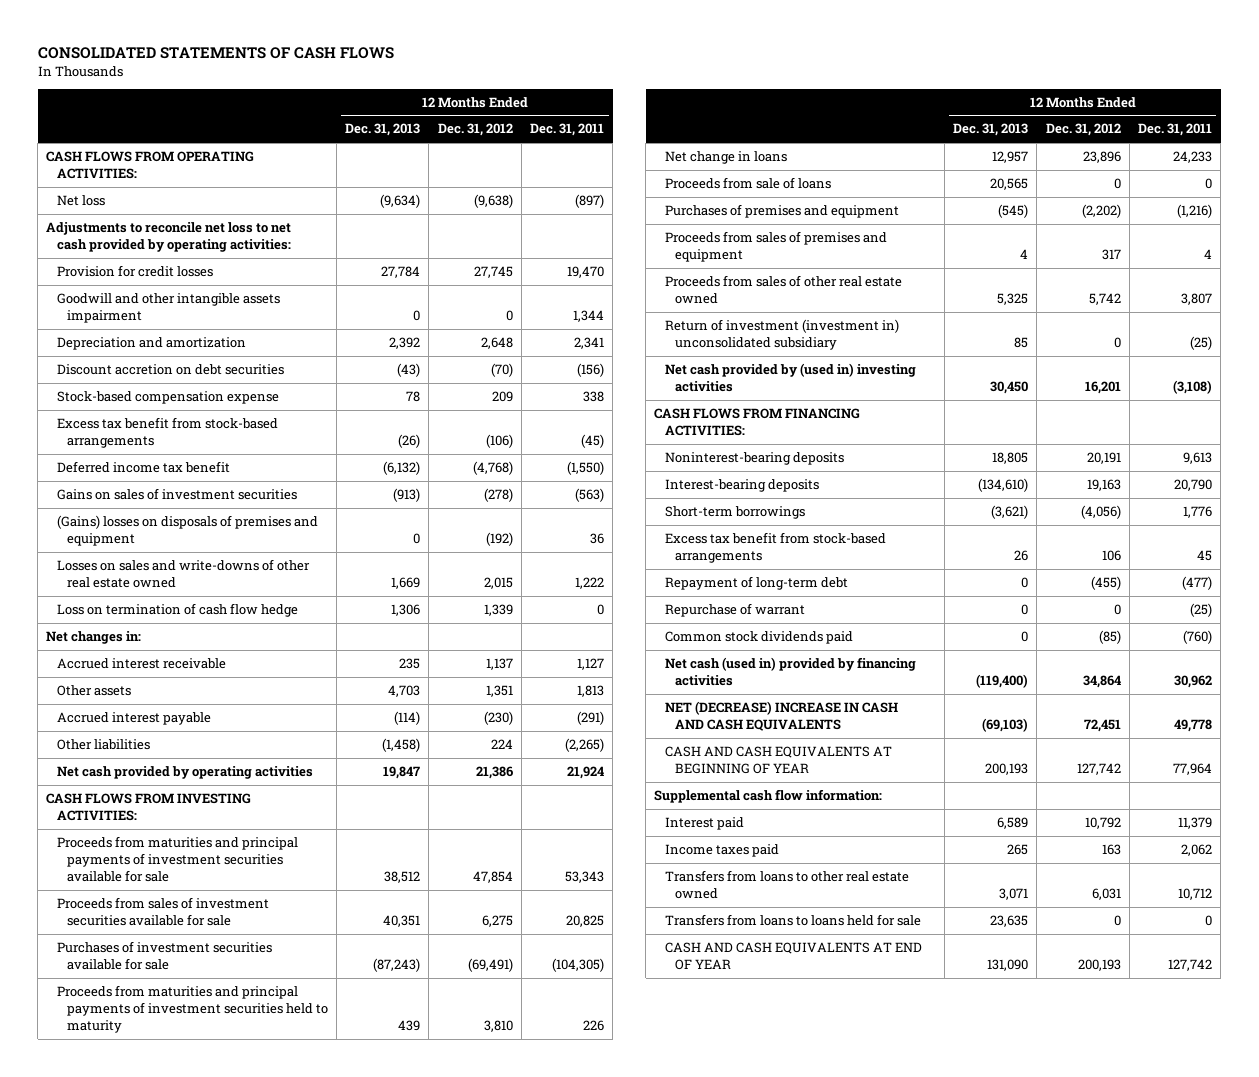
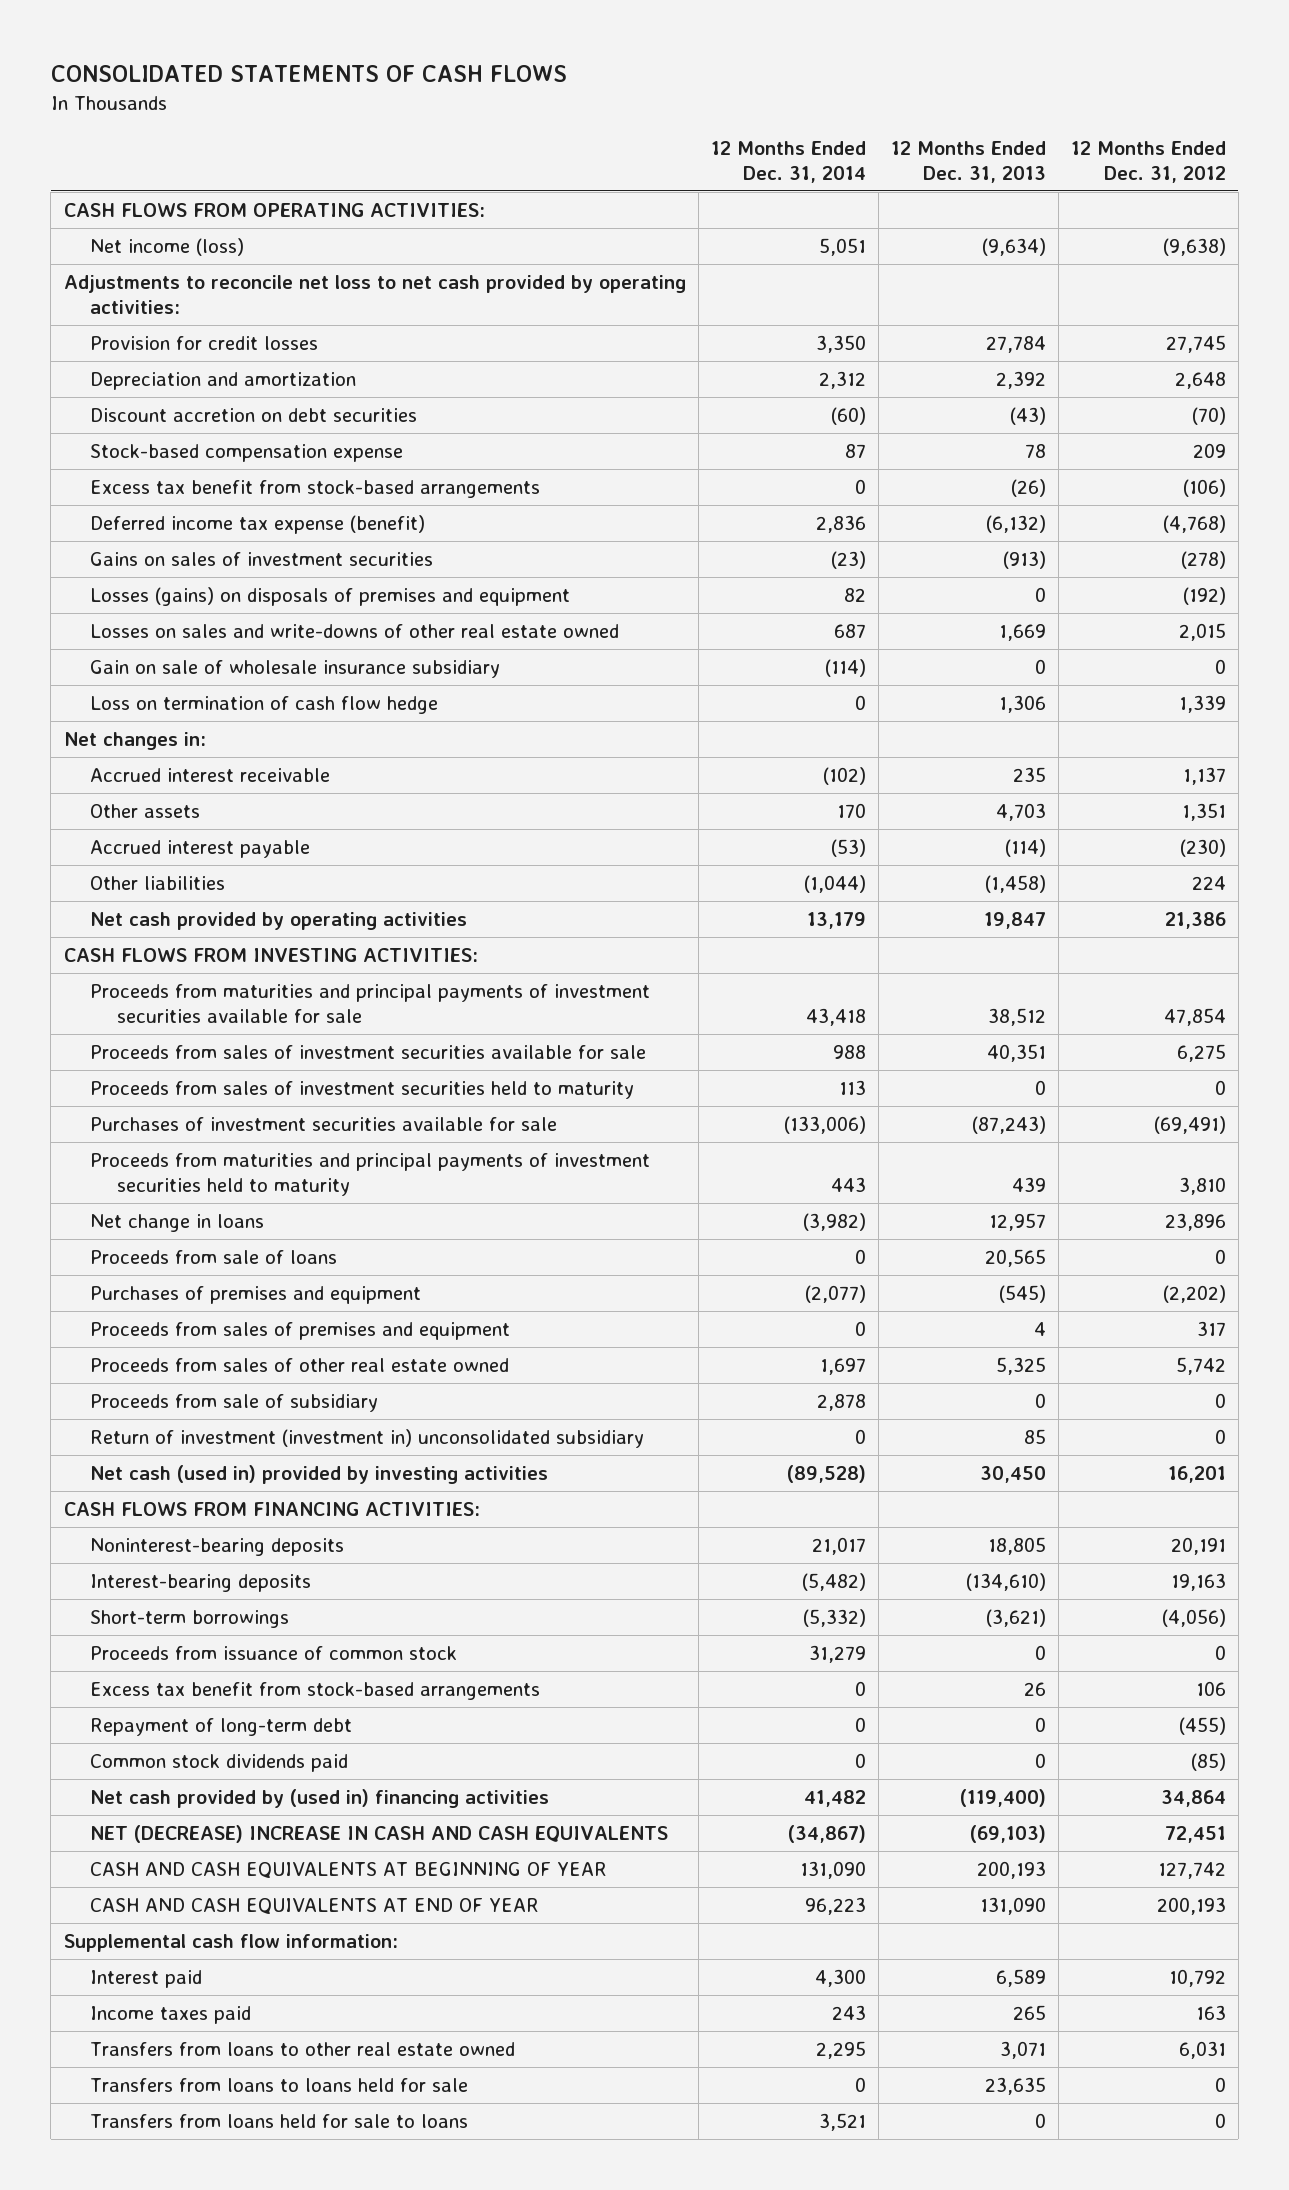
- | 12 Months Ended Dec. 31, 2013 | 12 Months Ended Dec. 31, 2012 | 12 Months Ended Dec. 31, 2011
+ | 12 Months Ended Dec. 31, 2014 | 12 Months Ended Dec. 31, 2013 | 12 Months Ended Dec. 31, 2012
- Net loss | (9,634) | (9,638) | (897)
+ Net income (loss) | 5,051 | (9,634) | (9,638)
- Goodwill and other intangible assets impairment | 0 | 0 | 1,344
- Deferred income tax benefit | (6,132) | (4,768) | (1,550)
+ Deferred income tax expense (benefit) | 2,836 | (6,132) | (4,768)
- (Gains) losses on disposals of premises and equipment | 0 | (192) | 36
+ Losses (gains) on disposals of premises and equipment | 82 | 0 | (192)
+ Gain on sale of wholesale insurance subsidiary | (114) | 0 | 0
+ Proceeds from sales of investment securities held to maturity | 113 | 0 | 0
+ Proceeds from sale of subsidiary | 2,878 | 0 | 0
- Net cash provided by (used in) investing activities | 30,450 | 16,201 | (3,108)
+ Net cash (used in) provided by investing activities | (89,528) | 30,450 | 16,201
+ Proceeds from issuance of common stock | 31,279 | 0 | 0
- Repurchase of warrant | 0 | 0 | (25)
- Net cash (used in) provided by financing activities | (119,400) | 34,864 | 30,962
+ Net cash provided by (used in) financing activities | 41,482 | (119,400) | 34,864
moved up: CASH AND CASH EQUIVALENTS AT END OF YEAR | 96,223 | 131,090 | 200,193
+ Transfers from loans held for sale to loans | 3,521 | 0 | 0

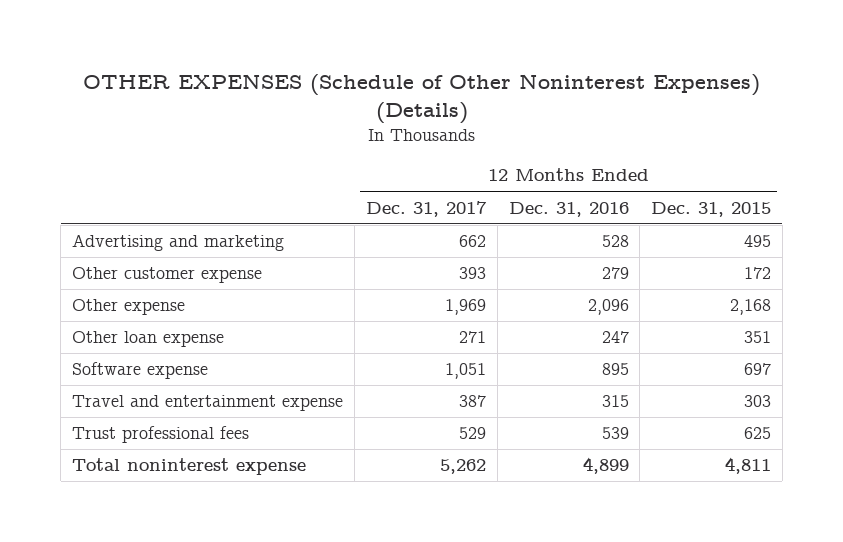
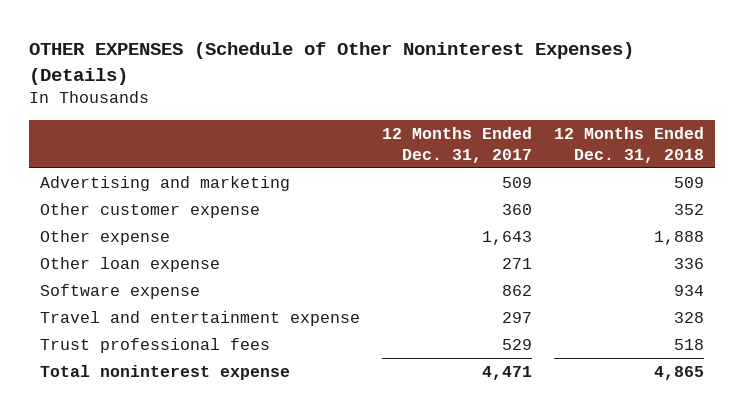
- | 12 Months Ended Dec. 31, 2017 | 12 Months Ended Dec. 31, 2016 | 12 Months Ended Dec. 31, 2015
+ | 12 Months Ended Dec. 31, 2017 | 12 Months Ended Dec. 31, 2018
- Advertising and marketing | 662 | 528 | 495
- Other customer expense | 393 | 279 | 172
- Other expense | 1,969 | 2,096 | 2,168
+ Advertising and marketing | 509 | 509
+ Other customer expense | 360 | 352
+ Other expense | 1,643 | 1,888
- Software expense | 1,051 | 895 | 697
- Travel and entertainment expense | 387 | 315 | 303
+ Software expense | 862 | 934
+ Travel and entertainment expense | 297 | 328
- Total noninterest expense | 5,262 | 4,899 | 4,811
+ Total noninterest expense | 4,471 | 4,865

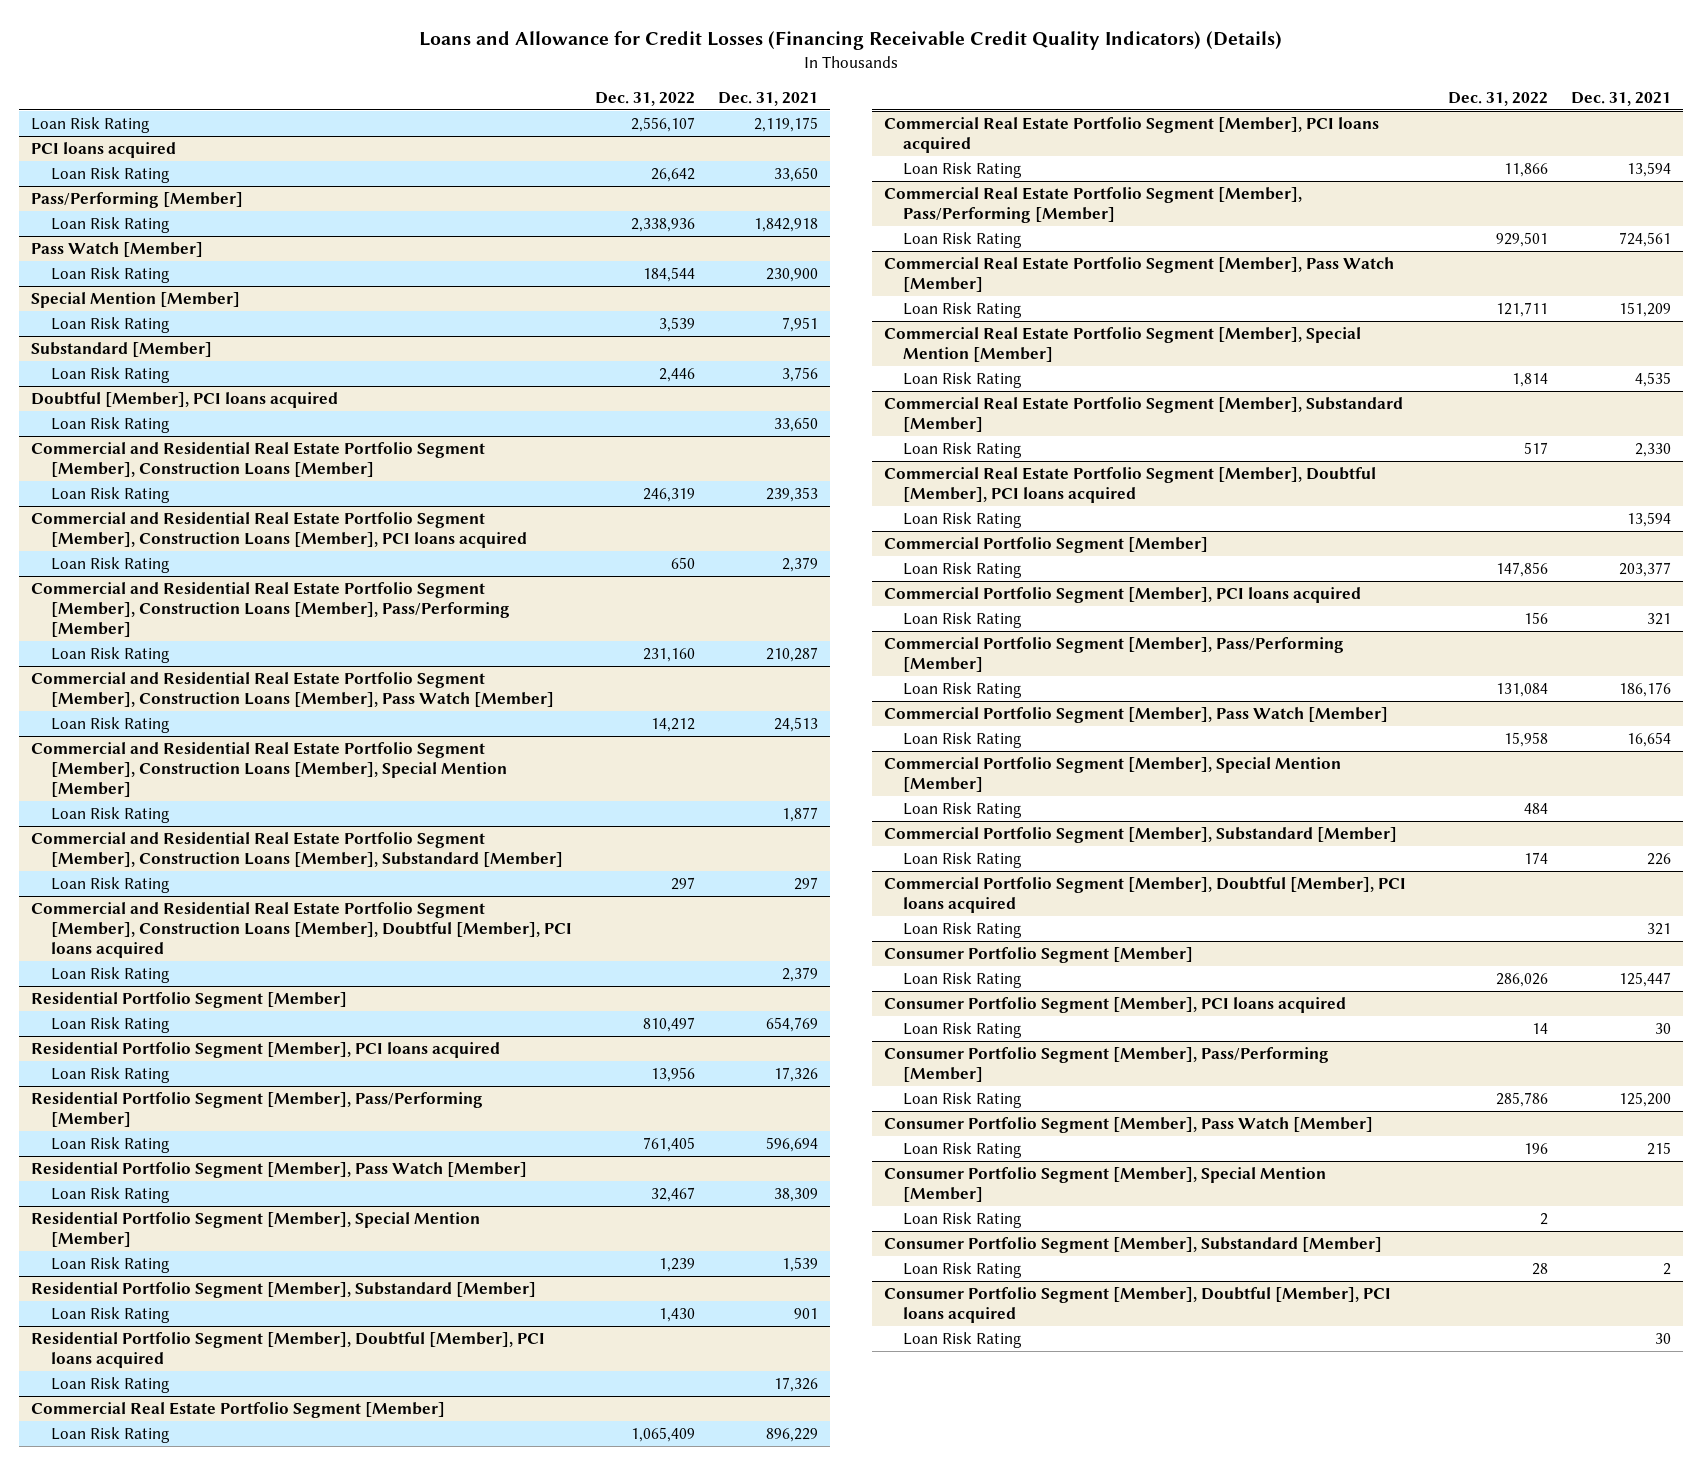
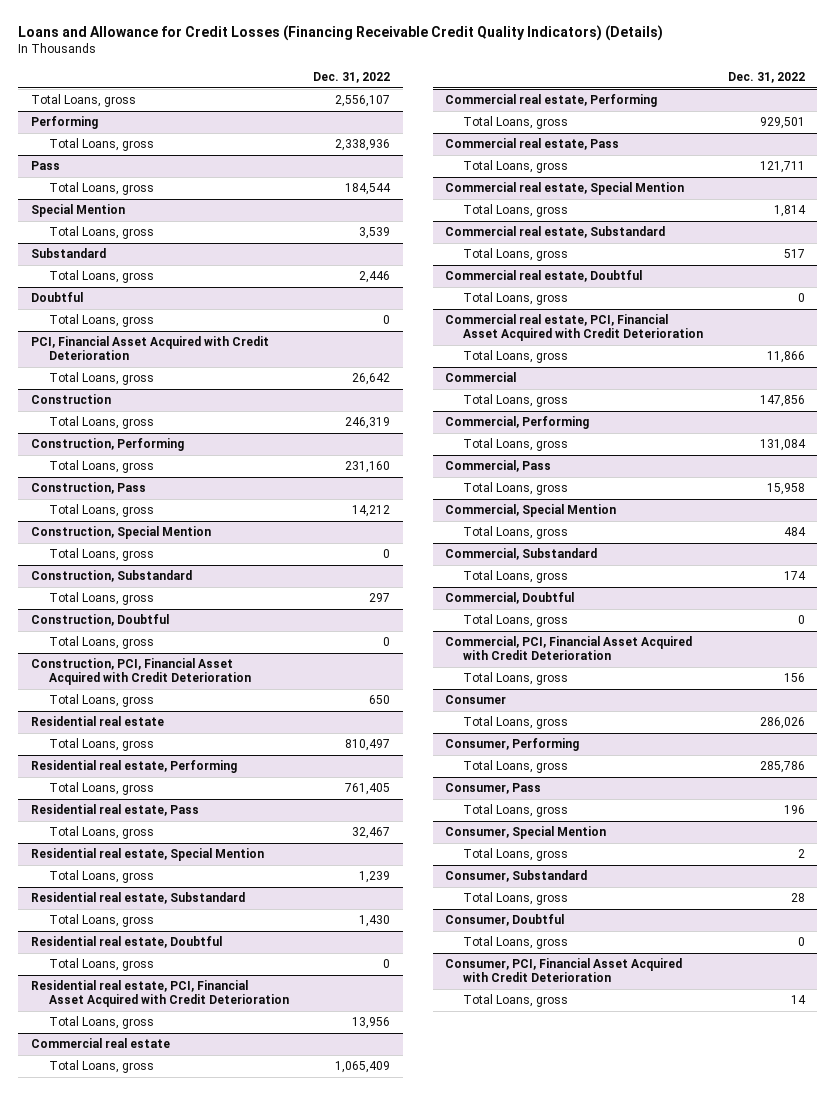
- | Dec. 31, 2022 | Dec. 31, 2021
+ | Dec. 31, 2022
- Loan Risk Rating | 2,556,107 | 2,119,175
- PCI loans acquired
- Loan Risk Rating | 26,642 | 33,650
- Pass/Performing [Member]
- Loan Risk Rating | 2,338,936 | 1,842,918
- Pass Watch [Member]
- Loan Risk Rating | 184,544 | 230,900
- Special Mention [Member]
- Loan Risk Rating | 3,539 | 7,951
- Substandard [Member]
- Loan Risk Rating | 2,446 | 3,756
- Doubtful [Member], PCI loans acquired
- Loan Risk Rating | | 33,650
- Commercial and Residential Real Estate Portfolio Segment [Member], Construction Loans [Member]
- Loan Risk Rating | 246,319 | 239,353
- Commercial and Residential Real Estate Portfolio Segment [Member], Construction Loans [Member], PCI loans acquired
- Loan Risk Rating | 650 | 2,379
- Commercial and Residential Real Estate Portfolio Segment [Member], Construction Loans [Member], Pass/Performing [Member]
- Loan Risk Rating | 231,160 | 210,287
- Commercial and Residential Real Estate Portfolio Segment [Member], Construction Loans [Member], Pass Watch [Member]
- Loan Risk Rating | 14,212 | 24,513
- Commercial and Residential Real Estate Portfolio Segment [Member], Construction Loans [Member], Special Mention [Member]
- Loan Risk Rating | | 1,877
- Commercial and Residential Real Estate Portfolio Segment [Member], Construction Loans [Member], Substandard [Member]
- Loan Risk Rating | 297 | 297
- Commercial and Residential Real Estate Portfolio Segment [Member], Construction Loans [Member], Doubtful [Member], PCI loans acquired
- Loan Risk Rating | | 2,379
- Residential Portfolio Segment [Member]
- Loan Risk Rating | 810,497 | 654,769
- Residential Portfolio Segment [Member], PCI loans acquired
- Loan Risk Rating | 13,956 | 17,326
- Residential Portfolio Segment [Member], Pass/Performing [Member]
- Loan Risk Rating | 761,405 | 596,694
- Residential Portfolio Segment [Member], Pass Watch [Member]
- Loan Risk Rating | 32,467 | 38,309
- Residential Portfolio Segment [Member], Special Mention [Member]
- Loan Risk Rating | 1,239 | 1,539
- Residential Portfolio Segment [Member], Substandard [Member]
- Loan Risk Rating | 1,430 | 901
- Residential Portfolio Segment [Member], Doubtful [Member], PCI loans acquired
- Loan Risk Rating | | 17,326
- Commercial Real Estate Portfolio Segment [Member]
- Loan Risk Rating | 1,065,409 | 896,229
- Commercial Real Estate Portfolio Segment [Member], PCI loans acquired
- Loan Risk Rating | 11,866 | 13,594
- Commercial Real Estate Portfolio Segment [Member], Pass/Performing [Member]
- Loan Risk Rating | 929,501 | 724,561
- Commercial Real Estate Portfolio Segment [Member], Pass Watch [Member]
- Loan Risk Rating | 121,711 | 151,209
- Commercial Real Estate Portfolio Segment [Member], Special Mention [Member]
- Loan Risk Rating | 1,814 | 4,535
- Commercial Real Estate Portfolio Segment [Member], Substandard [Member]
- Loan Risk Rating | 517 | 2,330
- Commercial Real Estate Portfolio Segment [Member], Doubtful [Member], PCI loans acquired
- Loan Risk Rating | | 13,594
- Commercial Portfolio Segment [Member]
- Loan Risk Rating | 147,856 | 203,377
- Commercial Portfolio Segment [Member], PCI loans acquired
- Loan Risk Rating | 156 | 321
- Commercial Portfolio Segment [Member], Pass/Performing [Member]
- Loan Risk Rating | 131,084 | 186,176
- Commercial Portfolio Segment [Member], Pass Watch [Member]
- Loan Risk Rating | 15,958 | 16,654
- Commercial Portfolio Segment [Member], Special Mention [Member]
- Loan Risk Rating | 484 |
- Commercial Portfolio Segment [Member], Substandard [Member]
- Loan Risk Rating | 174 | 226
- Commercial Portfolio Segment [Member], Doubtful [Member], PCI loans acquired
- Loan Risk Rating | | 321
- Consumer Portfolio Segment [Member]
- Loan Risk Rating | 286,026 | 125,447
- Consumer Portfolio Segment [Member], PCI loans acquired
- Loan Risk Rating | 14 | 30
- Consumer Portfolio Segment [Member], Pass/Performing [Member]
- Loan Risk Rating | 285,786 | 125,200
- Consumer Portfolio Segment [Member], Pass Watch [Member]
- Loan Risk Rating | 196 | 215
- Consumer Portfolio Segment [Member], Special Mention [Member]
- Loan Risk Rating | 2 |
- Consumer Portfolio Segment [Member], Substandard [Member]
- Loan Risk Rating | 28 | 2
- Consumer Portfolio Segment [Member], Doubtful [Member], PCI loans acquired
- Loan Risk Rating | | 30
+ Total Loans, gross | 2,556,107
+ Performing
+ Total Loans, gross | 2,338,936
+ Pass
+ Total Loans, gross | 184,544
+ Special Mention
+ Total Loans, gross | 3,539
+ Substandard
+ Total Loans, gross | 2,446
+ Doubtful
+ Total Loans, gross | 0
+ PCI, Financial Asset Acquired with Credit Deterioration
+ Total Loans, gross | 26,642
+ Construction
+ Total Loans, gross | 246,319
+ Construction, Performing
+ Total Loans, gross | 231,160
+ Construction, Pass
+ Total Loans, gross | 14,212
+ Construction, Special Mention
+ Total Loans, gross | 0
+ Construction, Substandard
+ Total Loans, gross | 297
+ Construction, Doubtful
+ Total Loans, gross | 0
+ Construction, PCI, Financial Asset Acquired with Credit Deterioration
+ Total Loans, gross | 650
+ Residential real estate
+ Total Loans, gross | 810,497
+ Residential real estate, Performing
+ Total Loans, gross | 761,405
+ Residential real estate, Pass
+ Total Loans, gross | 32,467
+ Residential real estate, Special Mention
+ Total Loans, gross | 1,239
+ Residential real estate, Substandard
+ Total Loans, gross | 1,430
+ Residential real estate, Doubtful
+ Total Loans, gross | 0
+ Residential real estate, PCI, Financial Asset Acquired with Credit Deterioration
+ Total Loans, gross | 13,956
+ Commercial real estate
+ Total Loans, gross | 1,065,409
+ Commercial real estate, Performing
+ Total Loans, gross | 929,501
+ Commercial real estate, Pass
+ Total Loans, gross | 121,711
+ Commercial real estate, Special Mention
+ Total Loans, gross | 1,814
+ Commercial real estate, Substandard
+ Total Loans, gross | 517
+ Commercial real estate, Doubtful
+ Total Loans, gross | 0
+ Commercial real estate, PCI, Financial Asset Acquired with Credit Deterioration
+ Total Loans, gross | 11,866
+ Commercial
+ Total Loans, gross | 147,856
+ Commercial, Performing
+ Total Loans, gross | 131,084
+ Commercial, Pass
+ Total Loans, gross | 15,958
+ Commercial, Special Mention
+ Total Loans, gross | 484
+ Commercial, Substandard
+ Total Loans, gross | 174
+ Commercial, Doubtful
+ Total Loans, gross | 0
+ Commercial, PCI, Financial Asset Acquired with Credit Deterioration
+ Total Loans, gross | 156
+ Consumer
+ Total Loans, gross | 286,026
+ Consumer, Performing
+ Total Loans, gross | 285,786
+ Consumer, Pass
+ Total Loans, gross | 196
+ Consumer, Special Mention
+ Total Loans, gross | 2
+ Consumer, Substandard
+ Total Loans, gross | 28
+ Consumer, Doubtful
+ Total Loans, gross | 0
+ Consumer, PCI, Financial Asset Acquired with Credit Deterioration
+ Total Loans, gross | 14

